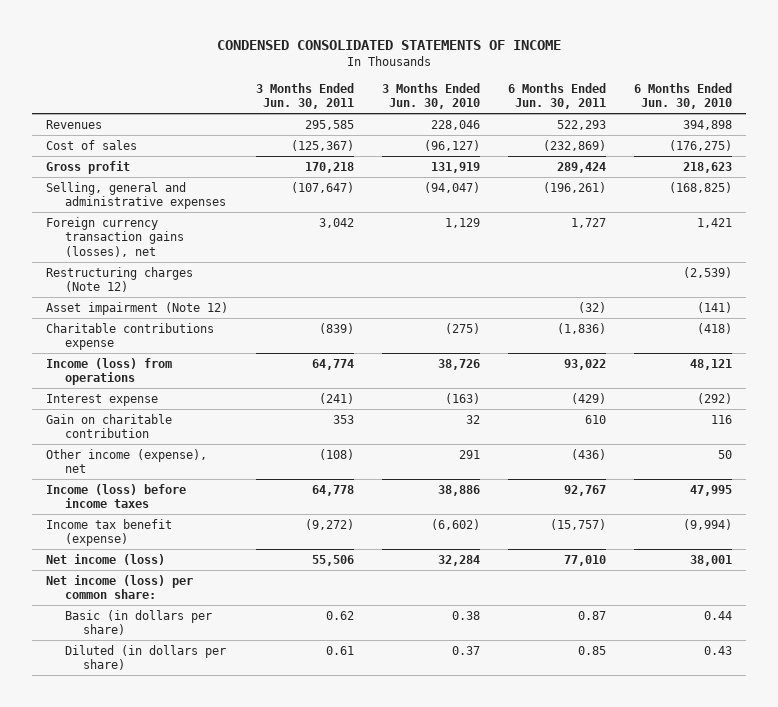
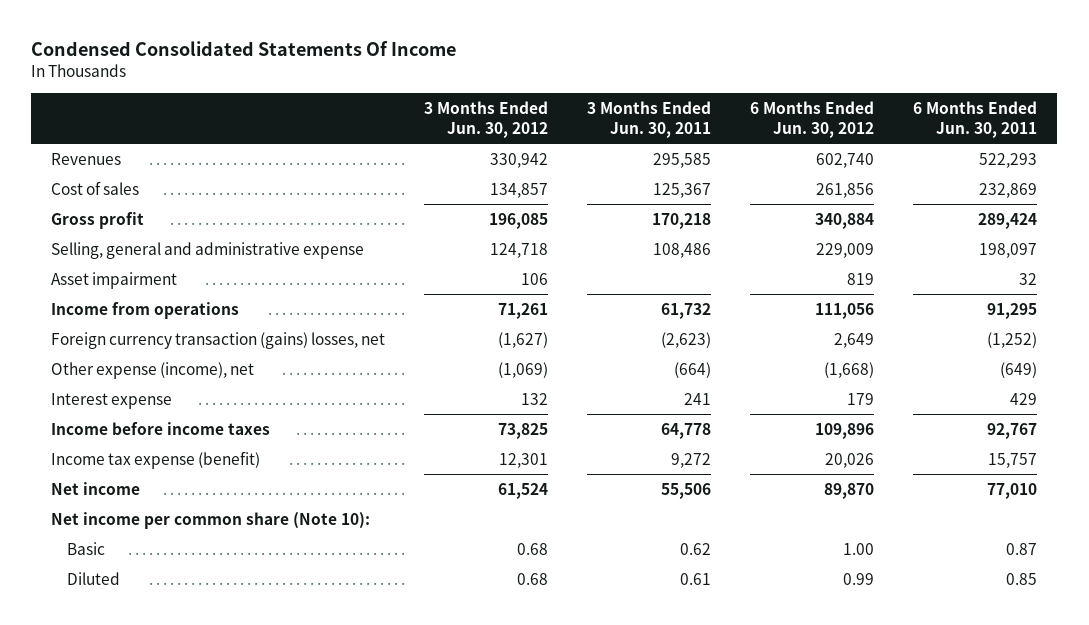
- CONDENSED CONSOLIDATED STATEMENTS OF INCOME
+ Condensed Consolidated Statements Of Income
- | 3 Months Ended Jun. 30, 2011 | 3 Months Ended Jun. 30, 2010 | 6 Months Ended Jun. 30, 2011 | 6 Months Ended Jun. 30, 2010
+ | 3 Months Ended Jun. 30, 2012 | 3 Months Ended Jun. 30, 2011 | 6 Months Ended Jun. 30, 2012 | 6 Months Ended Jun. 30, 2011
- Cost of sales | (125,367) | (96,127) | (232,869) | (176,275)
+ Cost of sales | 134,857 | 125,367 | 261,856 | 232,869
- Selling, general and administrative expenses | (107,647) | (94,047) | (196,261) | (168,825)
- Foreign currency transaction gains (losses), net | 3,042 | 1,129 | 1,727 | 1,421
- Restructuring charges (Note 12) | | | | (2,539)
- Asset impairment (Note 12) | | | (32) | (141)
- Charitable contributions expense | (839) | (275) | (1,836) | (418)
- Income (loss) from operations | 64,774 | 38,726 | 93,022 | 48,121
- Interest expense | (241) | (163) | (429) | (292)
- Gain on charitable contribution | 353 | 32 | 610 | 116
- Other income (expense), net | (108) | 291 | (436) | 50
- Income (loss) before income taxes | 64,778 | 38,886 | 92,767 | 47,995
- Income tax benefit (expense) | (9,272) | (6,602) | (15,757) | (9,994)
- Net income (loss) | 55,506 | 32,284 | 77,010 | 38,001
- Net income (loss) per common share:
- Basic (in dollars per share) | 0.62 | 0.38 | 0.87 | 0.44
- Diluted (in dollars per share) | 0.61 | 0.37 | 0.85 | 0.43
+ Selling, general and administrative expense | 124,718 | 108,486 | 229,009 | 198,097
+ Asset impairment | 106 | | 819 | 32
+ Income from operations | 71,261 | 61,732 | 111,056 | 91,295
+ Foreign currency transaction (gains) losses, net | (1,627) | (2,623) | 2,649 | (1,252)
+ Other expense (income), net | (1,069) | (664) | (1,668) | (649)
+ Interest expense | 132 | 241 | 179 | 429
+ Income before income taxes | 73,825 | 64,778 | 109,896 | 92,767
+ Income tax expense (benefit) | 12,301 | 9,272 | 20,026 | 15,757
+ Net income | 61,524 | 55,506 | 89,870 | 77,010
+ Net income per common share (Note 10):
+ Basic | 0.68 | 0.62 | 1.00 | 0.87
+ Diluted | 0.68 | 0.61 | 0.99 | 0.85

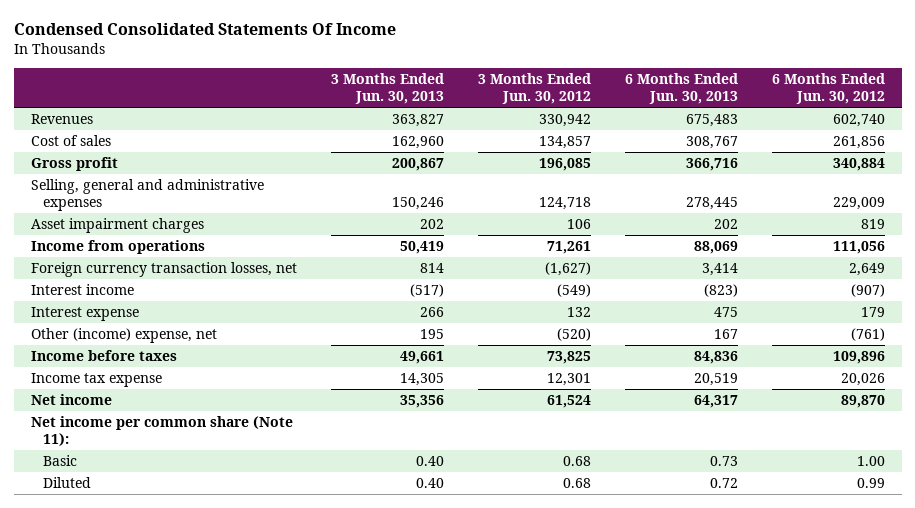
- | 3 Months Ended Jun. 30, 2012 | 3 Months Ended Jun. 30, 2011 | 6 Months Ended Jun. 30, 2012 | 6 Months Ended Jun. 30, 2011
+ | 3 Months Ended Jun. 30, 2013 | 3 Months Ended Jun. 30, 2012 | 6 Months Ended Jun. 30, 2013 | 6 Months Ended Jun. 30, 2012
- Selling, general and administrative expense | 124,718 | 108,486 | 229,009 | 198,097
- Asset impairment | 106 | | 819 | 32
+ Selling, general and administrative expenses | 150,246 | 124,718 | 278,445 | 229,009
+ Asset impairment charges | 202 | 106 | 202 | 819
- Foreign currency transaction (gains) losses, net | (1,627) | (2,623) | 2,649 | (1,252)
- Other expense (income), net | (1,069) | (664) | (1,668) | (649)
+ Foreign currency transaction losses, net | 814 | (1,627) | 3,414 | 2,649
+ Interest income | (517) | (549) | (823) | (907)
- Income before income taxes | 73,825 | 64,778 | 109,896 | 92,767
- Income tax expense (benefit) | 12,301 | 9,272 | 20,026 | 15,757
+ Other (income) expense, net | 195 | (520) | 167 | (761)
+ Income before taxes | 49,661 | 73,825 | 84,836 | 109,896
+ Income tax expense | 14,305 | 12,301 | 20,519 | 20,026
- Net income per common share (Note 10):
+ Net income per common share (Note 11):

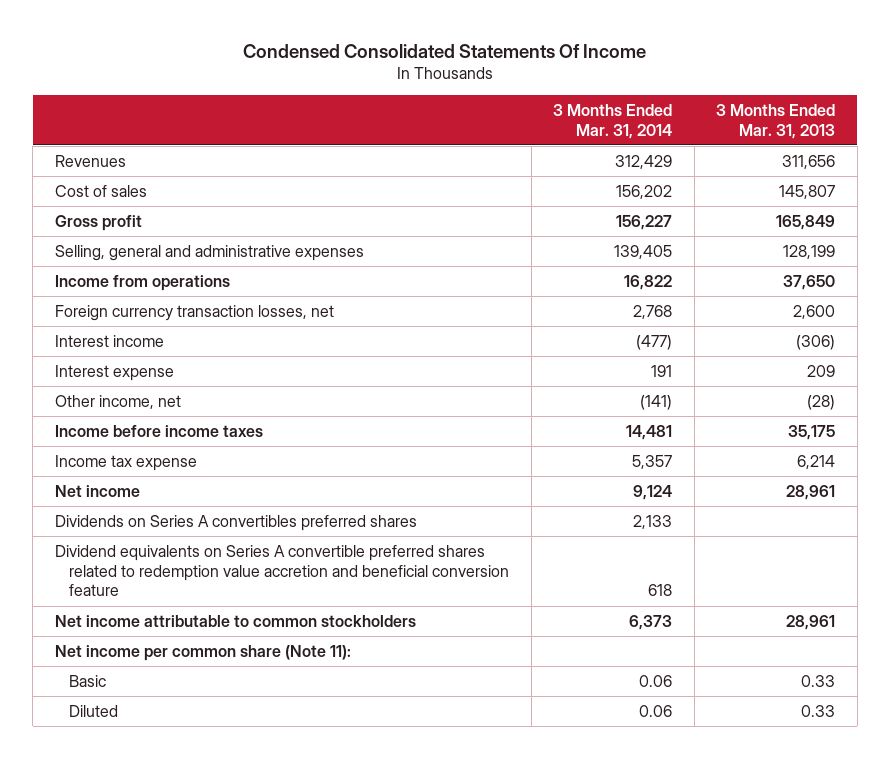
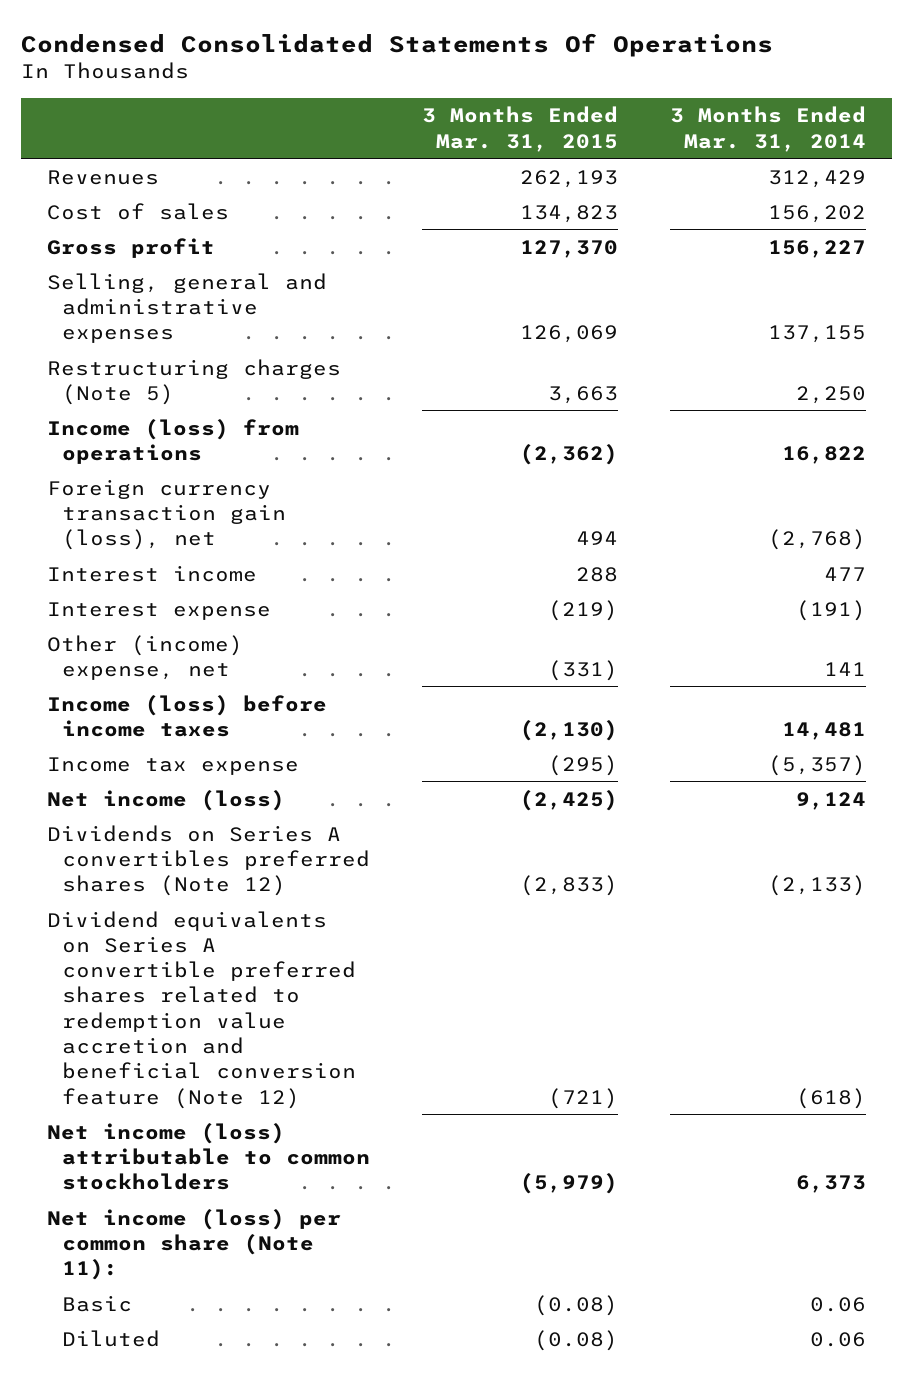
- Condensed Consolidated Statements Of Income
+ Condensed Consolidated Statements Of Operations
- | 3 Months Ended Mar. 31, 2014 | 3 Months Ended Mar. 31, 2013
+ | 3 Months Ended Mar. 31, 2015 | 3 Months Ended Mar. 31, 2014
- Selling, general and administrative expenses | 139,405 | 128,199
- Income from operations | 16,822 | 37,650
- Foreign currency transaction losses, net | 2,768 | 2,600
- Interest income | (477) | (306)
- Interest expense | 191 | 209
- Other income, net | (141) | (28)
- Income before income taxes | 14,481 | 35,175
- Income tax expense | 5,357 | 6,214
- Net income | 9,124 | 28,961
- Dividends on Series A convertibles preferred shares | 2,133 |
- Dividend equivalents on Series A convertible preferred shares related to redemption value accretion and beneficial conversion feature | 618 |
- Net income attributable to common stockholders | 6,373 | 28,961
- Net income per common share (Note 11):
+ Selling, general and administrative expenses | 126,069 | 137,155
+ Restructuring charges (Note 5) | 3,663 | 2,250
+ Income (loss) from operations | (2,362) | 16,822
+ Foreign currency transaction gain (loss), net | 494 | (2,768)
+ Interest income | 288 | 477
+ Interest expense | (219) | (191)
+ Other (income) expense, net | (331) | 141
+ Income (loss) before income taxes | (2,130) | 14,481
+ Income tax expense | (295) | (5,357)
+ Net income (loss) | (2,425) | 9,124
+ Dividends on Series A convertibles preferred shares (Note 12) | (2,833) | (2,133)
+ Dividend equivalents on Series A convertible preferred shares related to redemption value accretion and beneficial conversion feature (Note 12) | (721) | (618)
+ Net income (loss) attributable to common stockholders | (5,979) | 6,373
+ Net income (loss) per common share (Note 11):

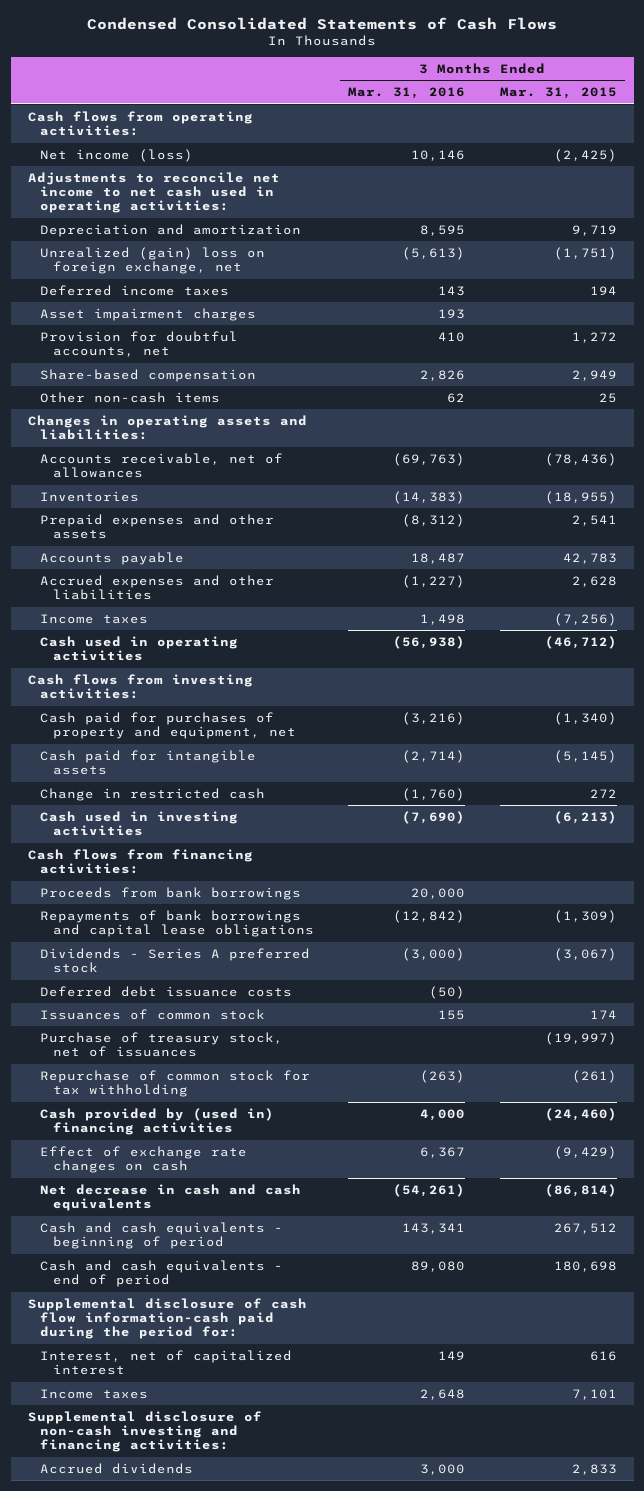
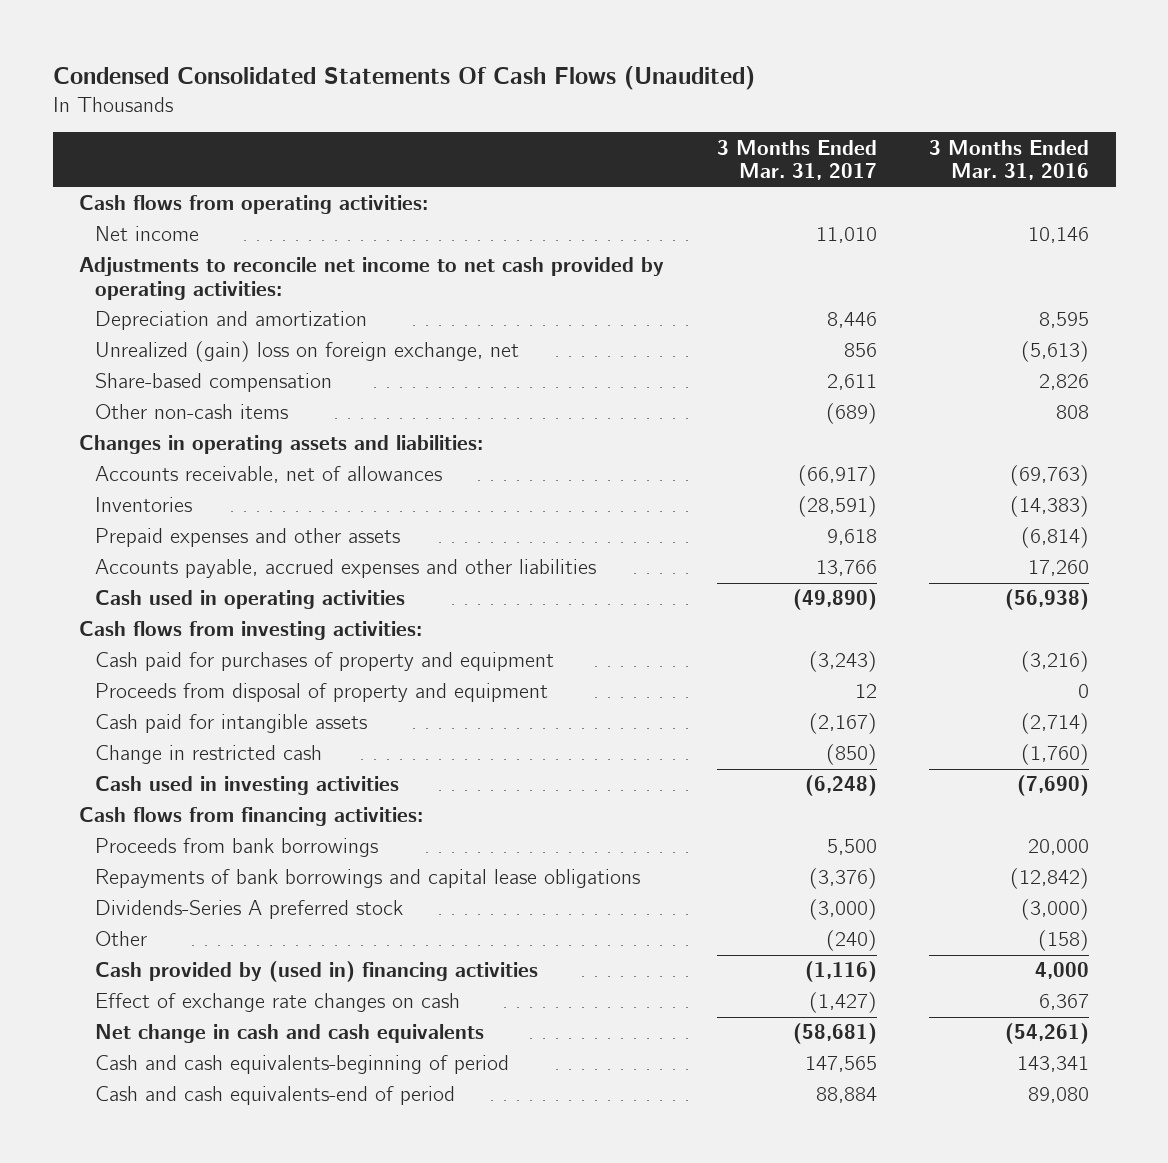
- Condensed Consolidated Statements of Cash Flows
+ Condensed Consolidated Statements Of Cash Flows (Unaudited)
- | 3 Months Ended Mar. 31, 2016 | 3 Months Ended Mar. 31, 2015
+ | 3 Months Ended Mar. 31, 2017 | 3 Months Ended Mar. 31, 2016
- Net income (loss) | 10,146 | (2,425)
- Adjustments to reconcile net income to net cash used in operating activities:
+ Net income | 11,010 | 10,146
+ Adjustments to reconcile net income to net cash provided by operating activities:
- Deferred income taxes | 143 | 194
- Asset impairment charges | 193 |
- Provision for doubtful accounts, net | 410 | 1,272
- Other non-cash items | 62 | 25
+ Other non-cash items | (689) | 808
- Prepaid expenses and other assets | (8,312) | 2,541
- Accounts payable | 18,487 | 42,783
- Accrued expenses and other liabilities | (1,227) | 2,628
- Income taxes | 1,498 | (7,256)
+ Prepaid expenses and other assets | 9,618 | (6,814)
+ Accounts payable, accrued expenses and other liabilities | 13,766 | 17,260
- Cash paid for purchases of property and equipment, net | (3,216) | (1,340)
+ Cash paid for purchases of property and equipment | (3,243) | (3,216)
+ Proceeds from disposal of property and equipment | 12 | 0
- Dividends - Series A preferred stock | (3,000) | (3,067)
- Deferred debt issuance costs | (50) |
- Issuances of common stock | 155 | 174
- Purchase of treasury stock, net of issuances | | (19,997)
- Repurchase of common stock for tax withholding | (263) | (261)
+ Dividends-Series A preferred stock | (3,000) | (3,000)
+ Other | (240) | (158)
- Net decrease in cash and cash equivalents | (54,261) | (86,814)
- Cash and cash equivalents - beginning of period | 143,341 | 267,512
- Cash and cash equivalents - end of period | 89,080 | 180,698
- Supplemental disclosure of cash flow information-cash paid during the period for:
- Interest, net of capitalized interest | 149 | 616
- Income taxes | 2,648 | 7,101
- Supplemental disclosure of non-cash investing and financing activities:
- Accrued dividends | 3,000 | 2,833
+ Net change in cash and cash equivalents | (58,681) | (54,261)
+ Cash and cash equivalents-beginning of period | 147,565 | 143,341
+ Cash and cash equivalents-end of period | 88,884 | 89,080

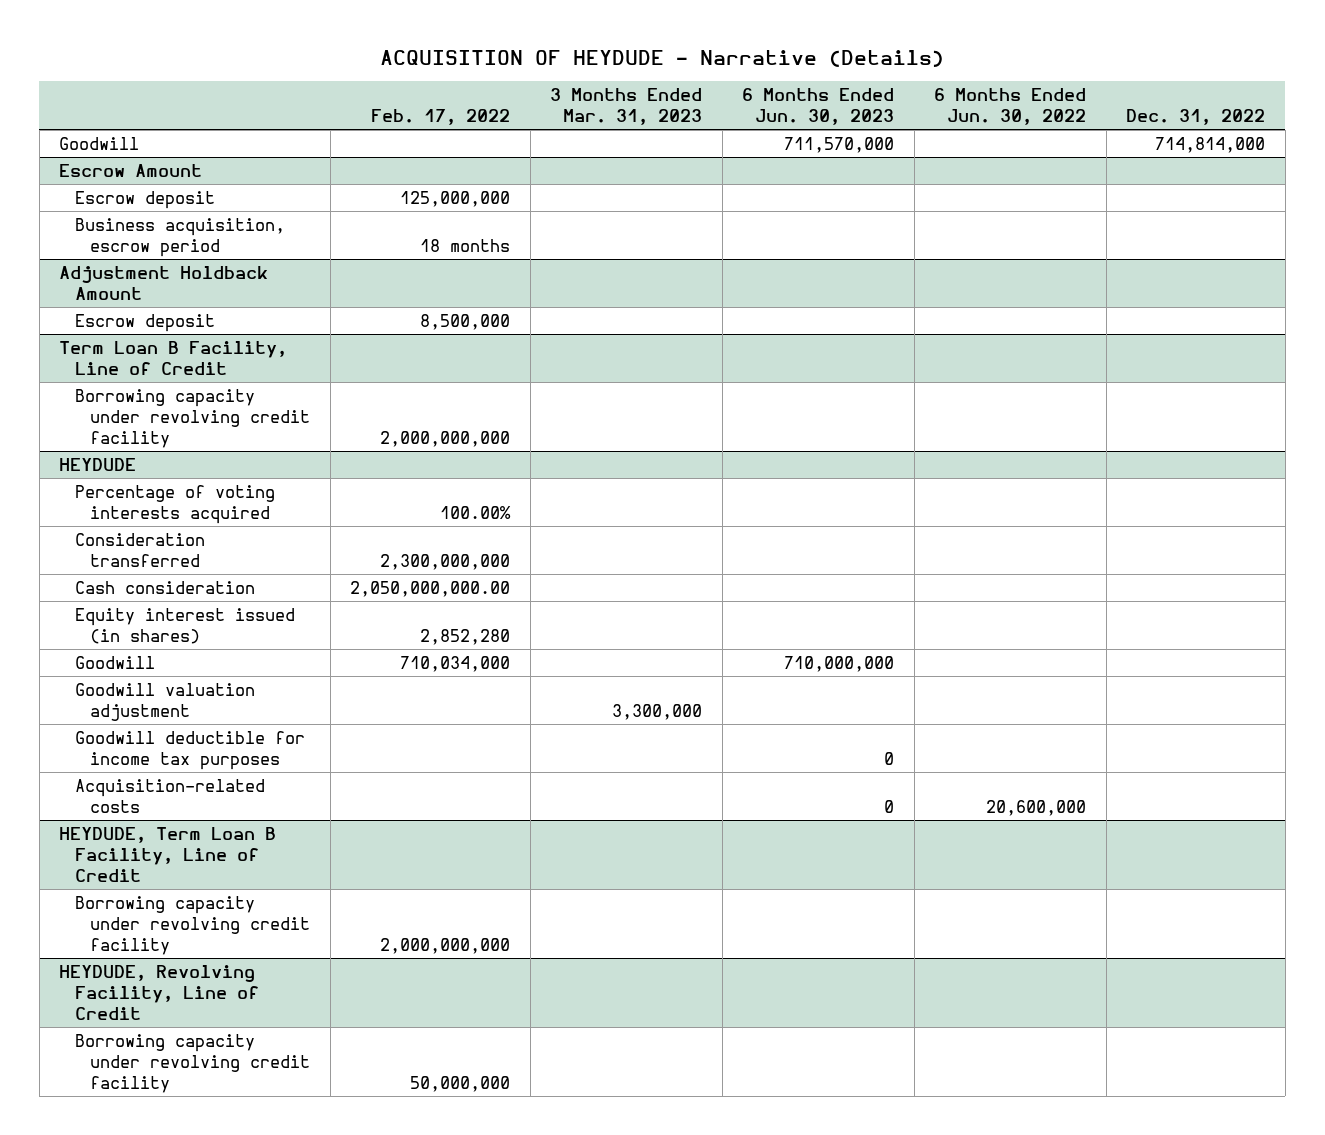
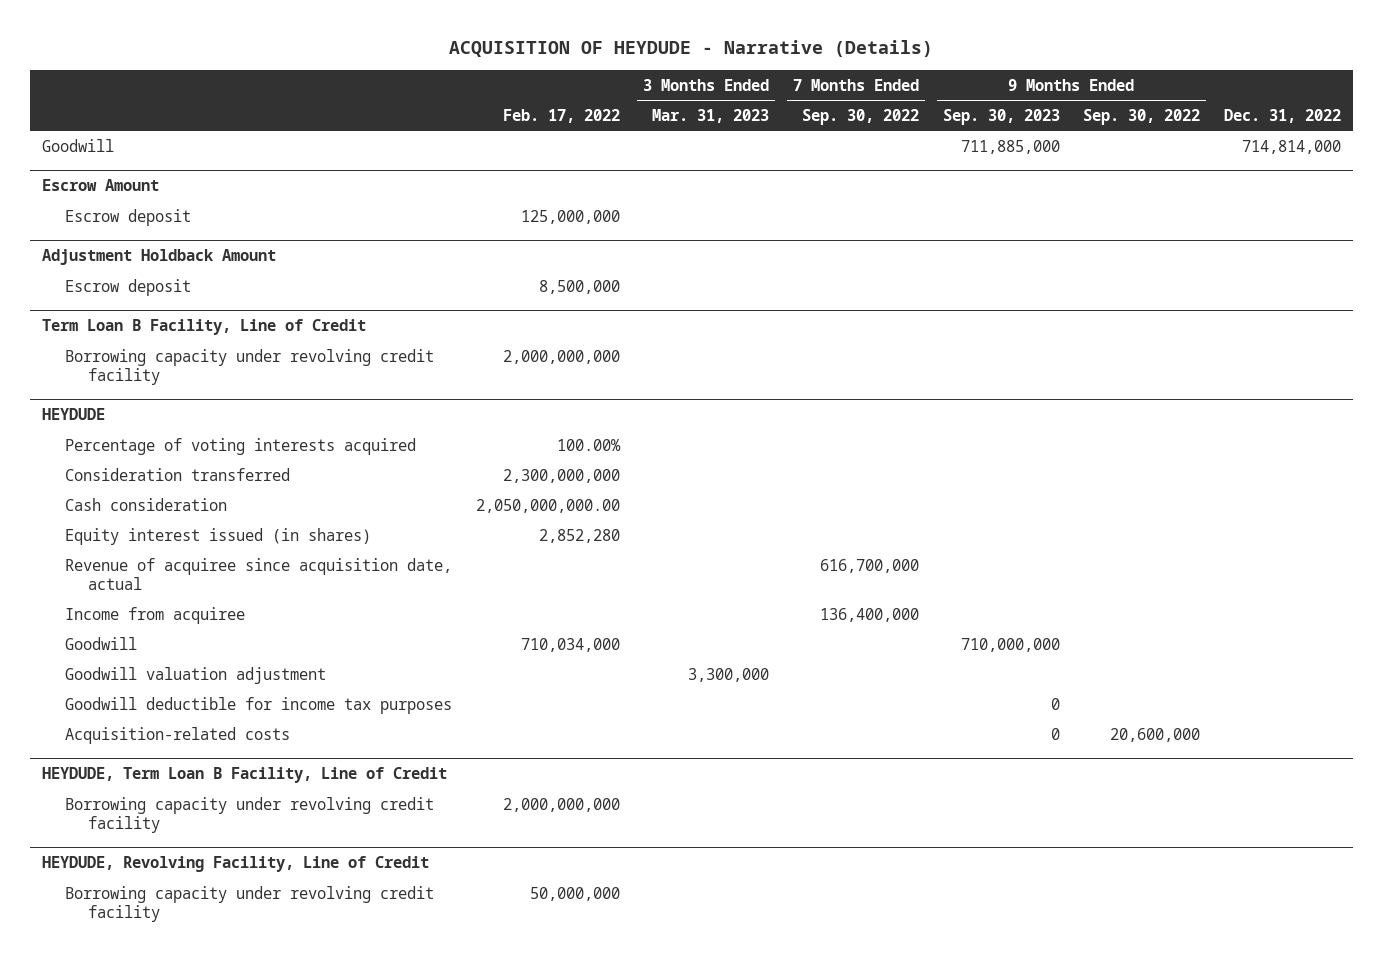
- | Feb. 17, 2022 | 3 Months Ended Mar. 31, 2023 | 6 Months Ended Jun. 30, 2023 | 6 Months Ended Jun. 30, 2022 | Dec. 31, 2022
+ | Feb. 17, 2022 | 3 Months Ended Mar. 31, 2023 | 7 Months Ended Sep. 30, 2022 | 9 Months Ended Sep. 30, 2023 | 9 Months Ended Sep. 30, 2022 | Dec. 31, 2022
@ Escrow Amount
- Business acquisition, escrow period | 18 months | | | |
@ HEYDUDE
+ Revenue of acquiree since acquisition date, actual | | | 616,700,000 | | |
+ Income from acquiree | | | 136,400,000 | | |

